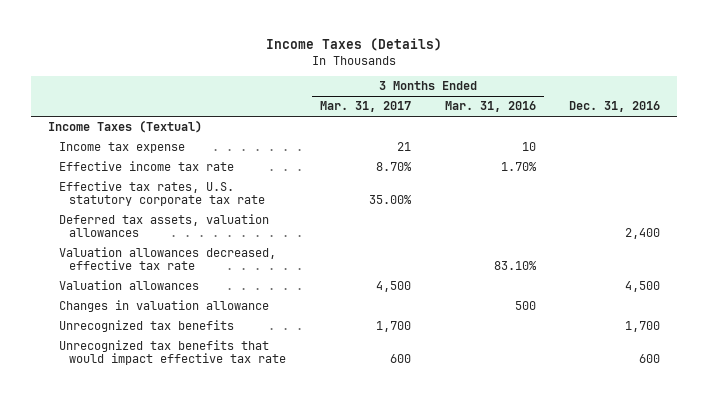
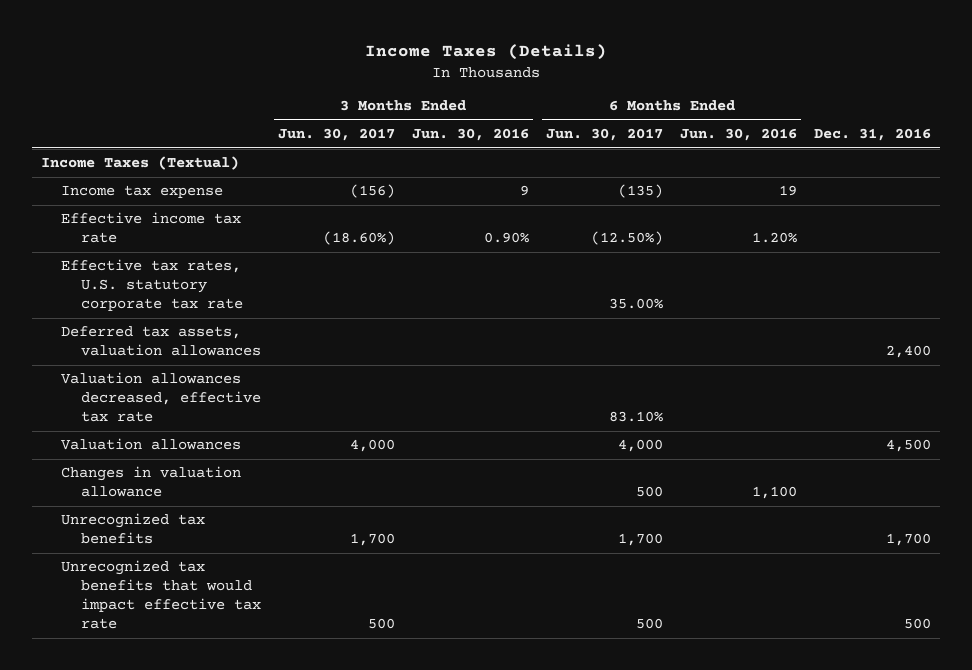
- | 3 Months Ended Mar. 31, 2017 | 3 Months Ended Mar. 31, 2016 | Dec. 31, 2016
+ | 3 Months Ended Jun. 30, 2017 | 3 Months Ended Jun. 30, 2016 | 6 Months Ended Jun. 30, 2017 | 6 Months Ended Jun. 30, 2016 | Dec. 31, 2016
- Unrecognized tax benefits that would impact effective tax rate | 600 | | 600
+ Unrecognized tax benefits that would impact effective tax rate | 500 | | 500 | | 500

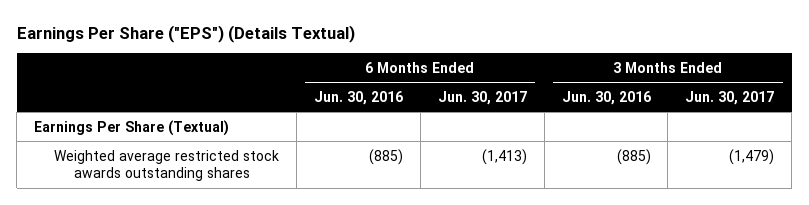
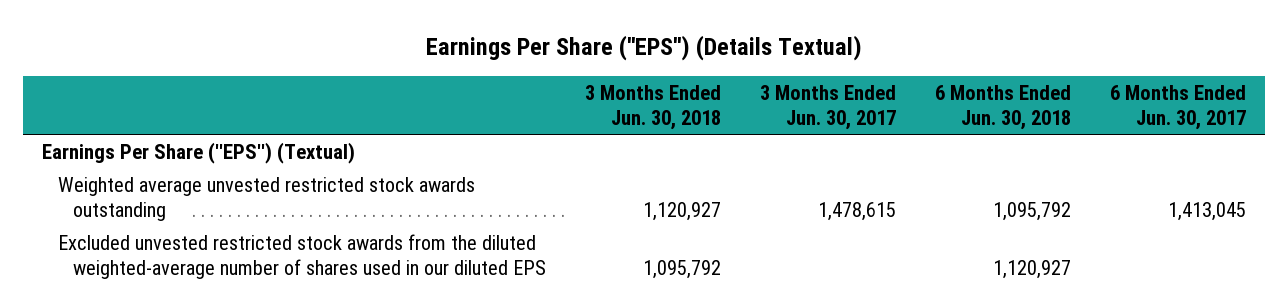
- Earnings Per Share ("EPS") (Details Textual)
+ Earnings Per Share (''EPS'') (Details Textual)
- | 6 Months Ended Jun. 30, 2016 | 6 Months Ended Jun. 30, 2017 | 3 Months Ended Jun. 30, 2016 | 3 Months Ended Jun. 30, 2017
+ | 3 Months Ended Jun. 30, 2018 | 3 Months Ended Jun. 30, 2017 | 6 Months Ended Jun. 30, 2018 | 6 Months Ended Jun. 30, 2017
- Earnings Per Share (Textual)
- Weighted average restricted stock awards outstanding shares | (885) | (1,413) | (885) | (1,479)
+ Earnings Per Share (''EPS'') (Textual)
+ Weighted average unvested restricted stock awards outstanding | 1,120,927 | 1,478,615 | 1,095,792 | 1,413,045
+ Excluded unvested restricted stock awards from the diluted weighted-average number of shares used in our diluted EPS | 1,095,792 | | 1,120,927 |

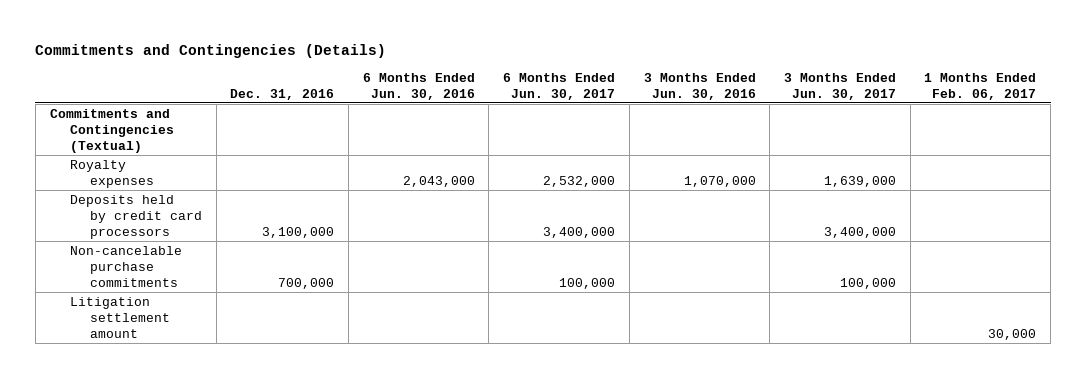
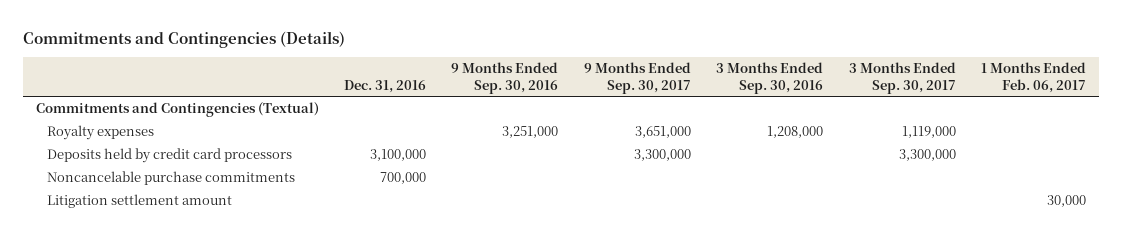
- | Dec. 31, 2016 | 6 Months Ended Jun. 30, 2016 | 6 Months Ended Jun. 30, 2017 | 3 Months Ended Jun. 30, 2016 | 3 Months Ended Jun. 30, 2017 | 1 Months Ended Feb. 06, 2017
+ | Dec. 31, 2016 | 9 Months Ended Sep. 30, 2016 | 9 Months Ended Sep. 30, 2017 | 3 Months Ended Sep. 30, 2016 | 3 Months Ended Sep. 30, 2017 | 1 Months Ended Feb. 06, 2017
- Non-cancelable purchase commitments | 700,000 | | 100,000 | | 100,000 |
+ Noncancelable purchase commitments | 700,000 | | | | |

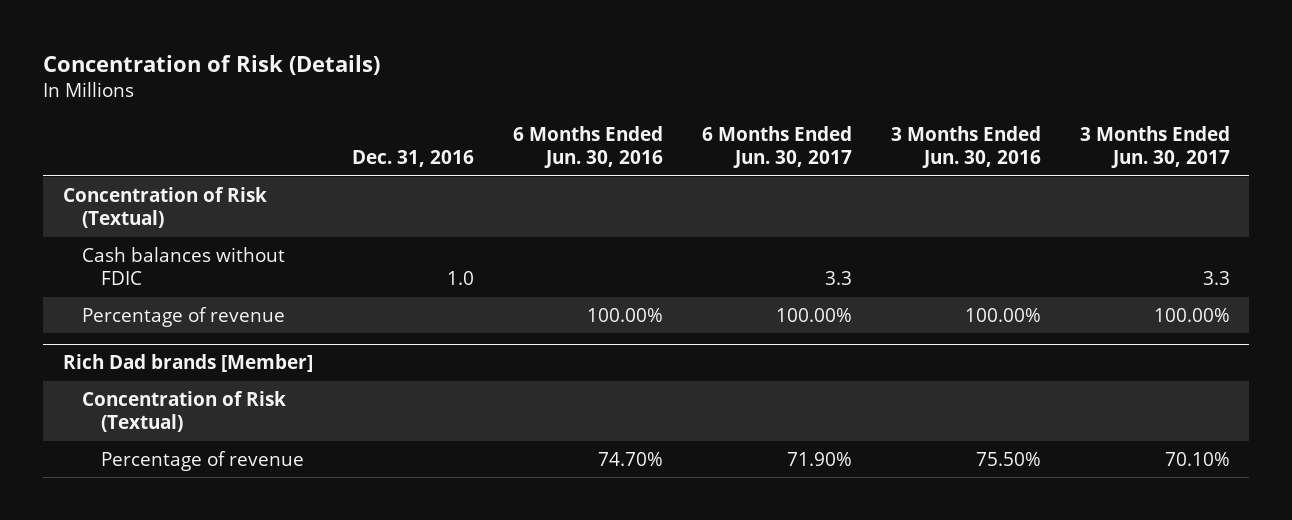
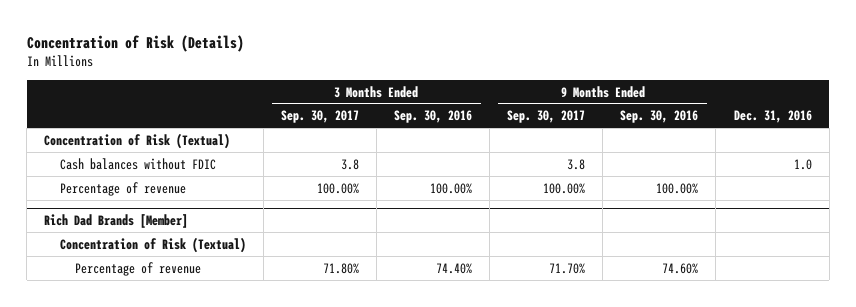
- | Dec. 31, 2016 | 6 Months Ended Jun. 30, 2016 | 6 Months Ended Jun. 30, 2017 | 3 Months Ended Jun. 30, 2016 | 3 Months Ended Jun. 30, 2017
+ | 3 Months Ended Sep. 30, 2017 | 3 Months Ended Sep. 30, 2016 | 9 Months Ended Sep. 30, 2017 | 9 Months Ended Sep. 30, 2016 | Dec. 31, 2016
- Rich Dad brands [Member]
+ Rich Dad Brands [Member]

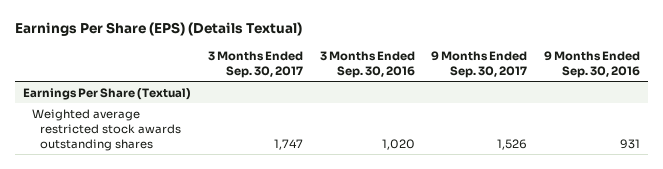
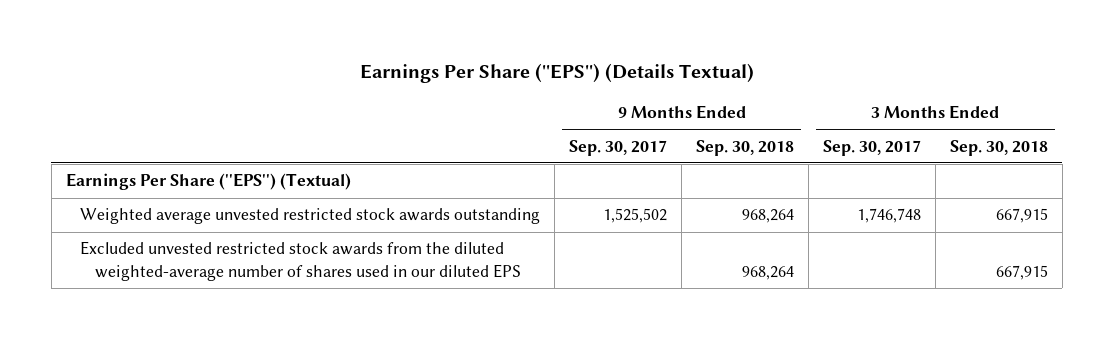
- Earnings Per Share (EPS) (Details Textual)
+ Earnings Per Share (''EPS'') (Details Textual)
- | 3 Months Ended Sep. 30, 2017 | 3 Months Ended Sep. 30, 2016 | 9 Months Ended Sep. 30, 2017 | 9 Months Ended Sep. 30, 2016
+ | 9 Months Ended Sep. 30, 2017 | 9 Months Ended Sep. 30, 2018 | 3 Months Ended Sep. 30, 2017 | 3 Months Ended Sep. 30, 2018
- Earnings Per Share (Textual)
- Weighted average restricted stock awards outstanding shares | 1,747 | 1,020 | 1,526 | 931
+ Earnings Per Share (''EPS'') (Textual)
+ Weighted average unvested restricted stock awards outstanding | 1,525,502 | 968,264 | 1,746,748 | 667,915
+ Excluded unvested restricted stock awards from the diluted weighted-average number of shares used in our diluted EPS | | 968,264 | | 667,915

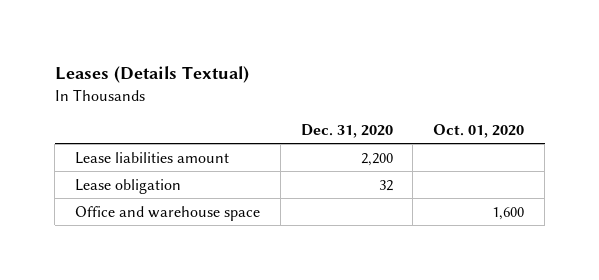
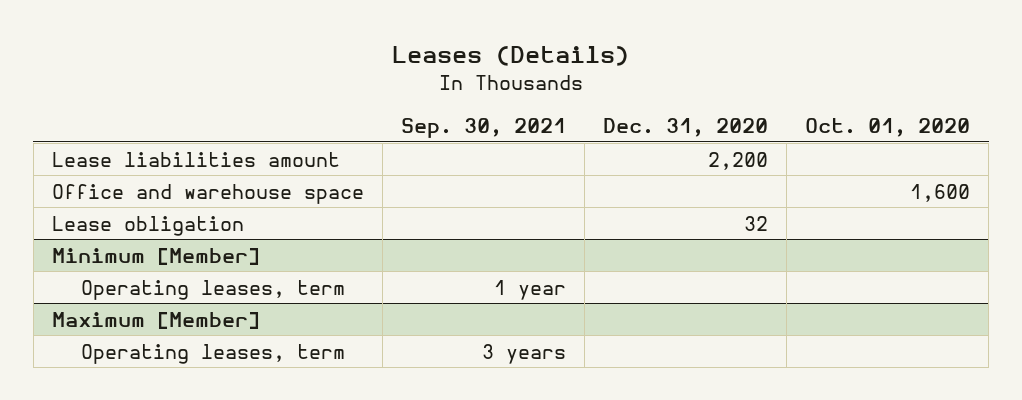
- Leases (Details Textual)
+ Leases (Details)
- | Dec. 31, 2020 | Oct. 01, 2020
+ | Sep. 30, 2021 | Dec. 31, 2020 | Oct. 01, 2020
moved down: Lease obligation | | 32 |
+ Minimum [Member]
+ Operating leases, term | 1 year | |
+ Maximum [Member]
+ Operating leases, term | 3 years | |

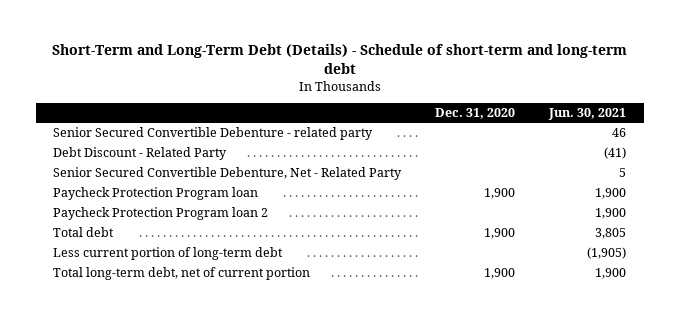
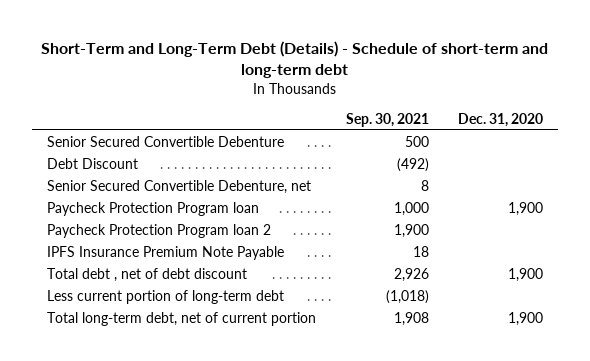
- | Dec. 31, 2020 | Jun. 30, 2021
+ | Sep. 30, 2021 | Dec. 31, 2020
- Senior Secured Convertible Debenture - related party | | 46
- Debt Discount - Related Party | | (41)
- Senior Secured Convertible Debenture, Net - Related Party | | 5
+ Senior Secured Convertible Debenture | 500 |
+ Debt Discount | (492) |
+ Senior Secured Convertible Debenture, net | 8 |
- Total debt | 1,900 | 3,805
+ IPFS Insurance Premium Note Payable | 18 |
+ Total debt , net of debt discount | 2,926 | 1,900

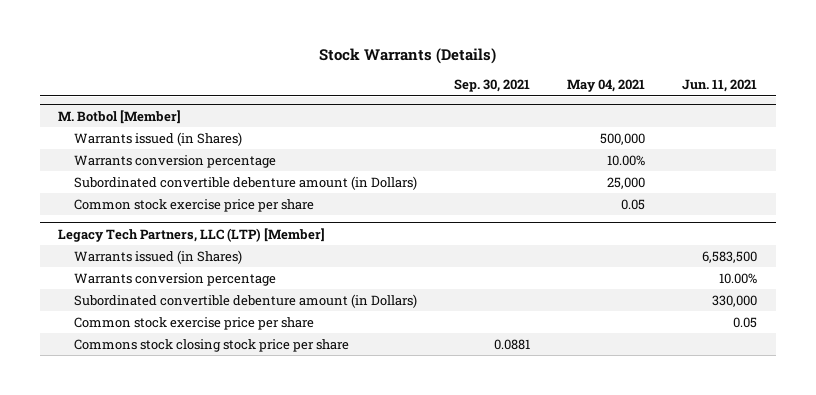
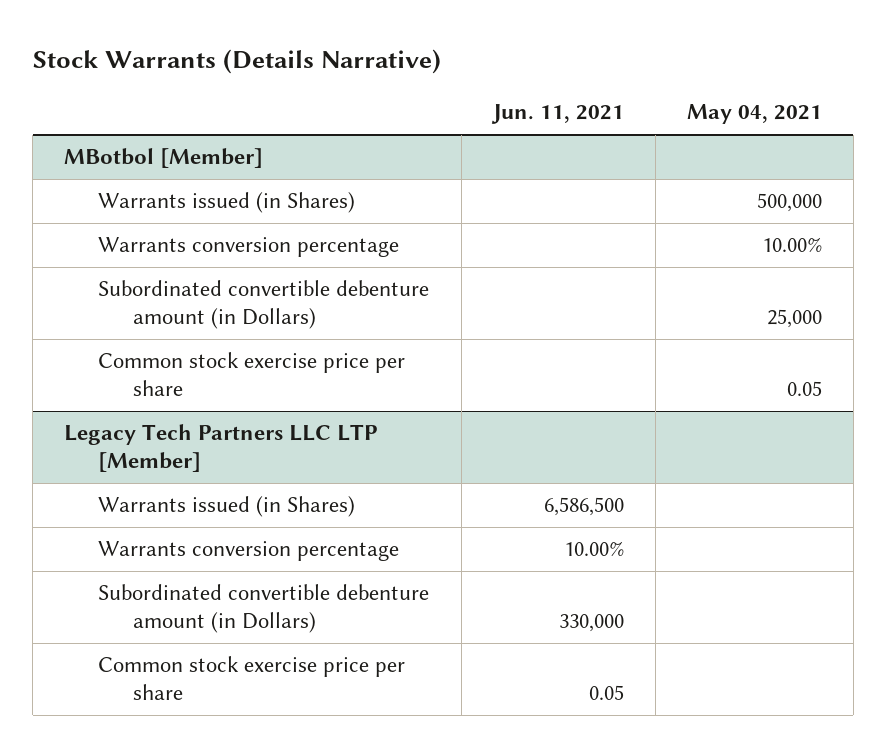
- Stock Warrants (Details)
+ Stock Warrants (Details Narrative)
- | Sep. 30, 2021 | May 04, 2021 | Jun. 11, 2021
+ | Jun. 11, 2021 | May 04, 2021
- M. Botbol [Member]
+ MBotbol [Member]
- Legacy Tech Partners, LLC (LTP) [Member]
- Warrants issued (in Shares) | | | 6,583,500
+ Legacy Tech Partners LLC LTP [Member]
+ Warrants issued (in Shares) | 6,586,500 |
- Commons stock closing stock price per share | 0.0881 | |

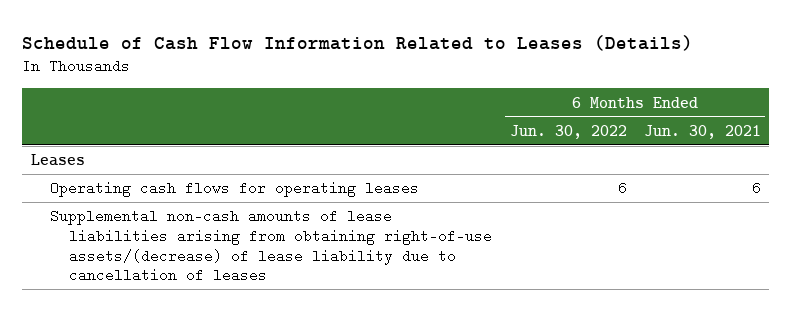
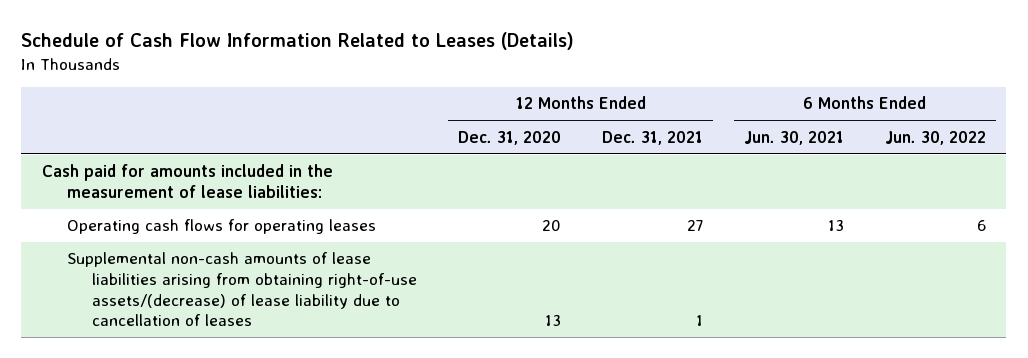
- | 6 Months Ended Jun. 30, 2022 | 6 Months Ended Jun. 30, 2021
+ | 12 Months Ended Dec. 31, 2020 | 12 Months Ended Dec. 31, 2021 | 6 Months Ended Jun. 30, 2021 | 6 Months Ended Jun. 30, 2022
- Leases
- Operating cash flows for operating leases | 6 | 6
+ Cash paid for amounts included in the measurement of lease liabilities:
+ Operating cash flows for operating leases | 20 | 27 | 13 | 6

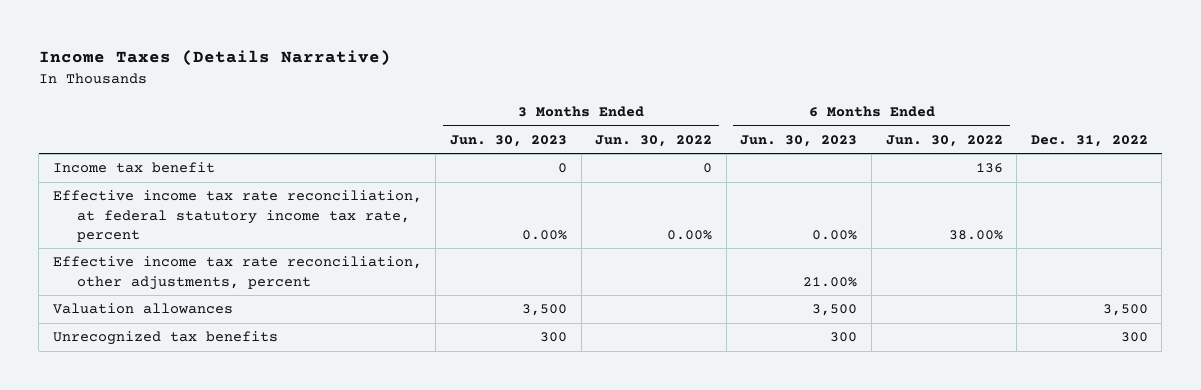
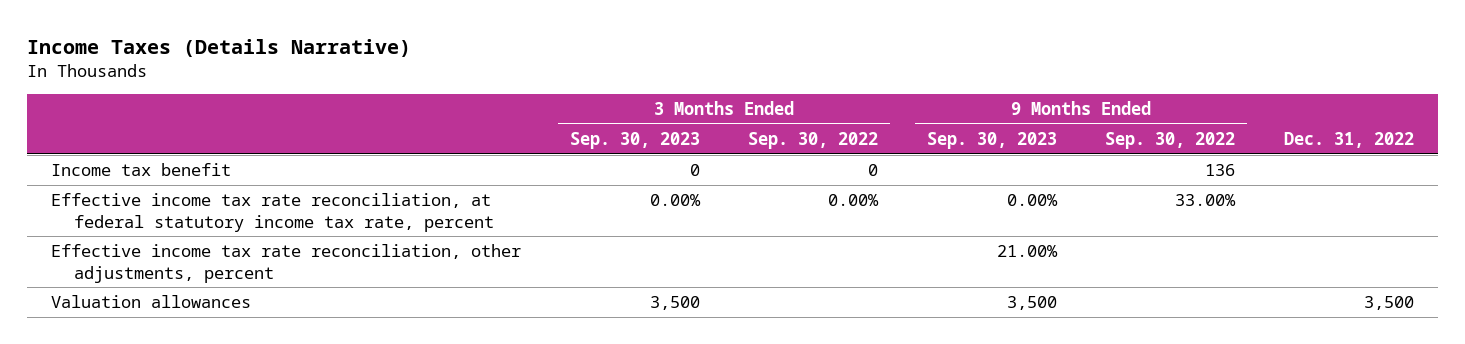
- | 3 Months Ended Jun. 30, 2023 | 3 Months Ended Jun. 30, 2022 | 6 Months Ended Jun. 30, 2023 | 6 Months Ended Jun. 30, 2022 | Dec. 31, 2022
+ | 3 Months Ended Sep. 30, 2023 | 3 Months Ended Sep. 30, 2022 | 9 Months Ended Sep. 30, 2023 | 9 Months Ended Sep. 30, 2022 | Dec. 31, 2022
- Unrecognized tax benefits | 300 | | 300 | | 300

